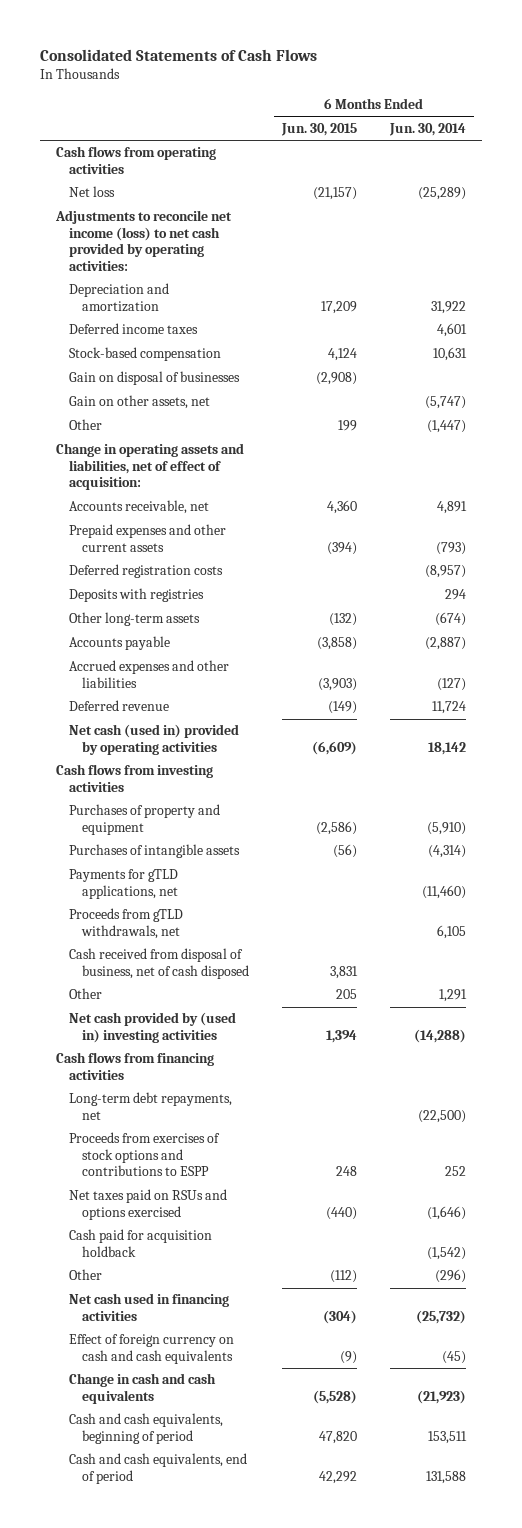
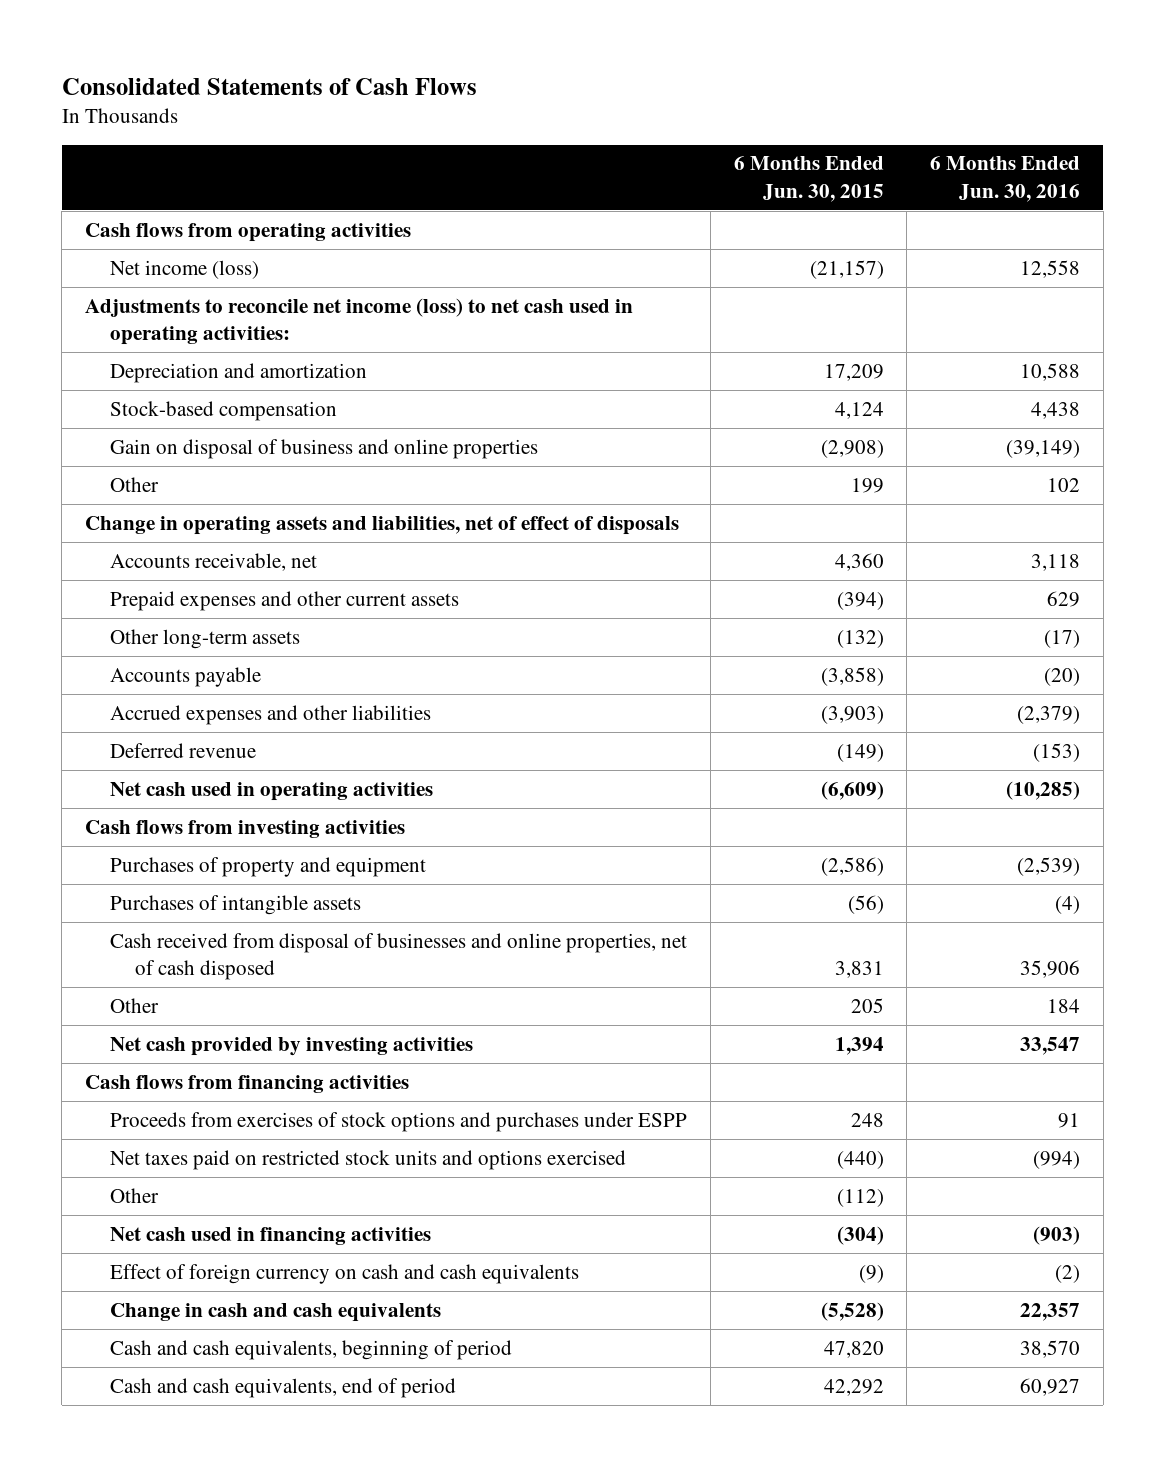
- | 6 Months Ended Jun. 30, 2015 | 6 Months Ended Jun. 30, 2014
+ | 6 Months Ended Jun. 30, 2015 | 6 Months Ended Jun. 30, 2016
- Net loss | (21,157) | (25,289)
- Adjustments to reconcile net income (loss) to net cash provided by operating activities:
+ Net income (loss) | (21,157) | 12,558
+ Adjustments to reconcile net income (loss) to net cash used in operating activities:
- Deferred income taxes | | 4,601
- Gain on disposal of businesses | (2,908) |
- Gain on other assets, net | | (5,747)
+ Gain on disposal of business and online properties | (2,908) | (39,149)
- Change in operating assets and liabilities, net of effect of acquisition:
+ Change in operating assets and liabilities, net of effect of disposals
- Deferred registration costs | | (8,957)
- Deposits with registries | | 294
- Net cash (used in) provided by operating activities | (6,609) | 18,142
+ Net cash used in operating activities | (6,609) | (10,285)
- Payments for gTLD applications, net | | (11,460)
- Proceeds from gTLD withdrawals, net | | 6,105
- Cash received from disposal of business, net of cash disposed | 3,831 |
+ Cash received from disposal of businesses and online properties, net of cash disposed | 3,831 | 35,906
- Net cash provided by (used in) investing activities | 1,394 | (14,288)
+ Net cash provided by investing activities | 1,394 | 33,547
- Long-term debt repayments, net | | (22,500)
- Proceeds from exercises of stock options and contributions to ESPP | 248 | 252
- Net taxes paid on RSUs and options exercised | (440) | (1,646)
- Cash paid for acquisition holdback | | (1,542)
+ Proceeds from exercises of stock options and purchases under ESPP | 248 | 91
+ Net taxes paid on restricted stock units and options exercised | (440) | (994)

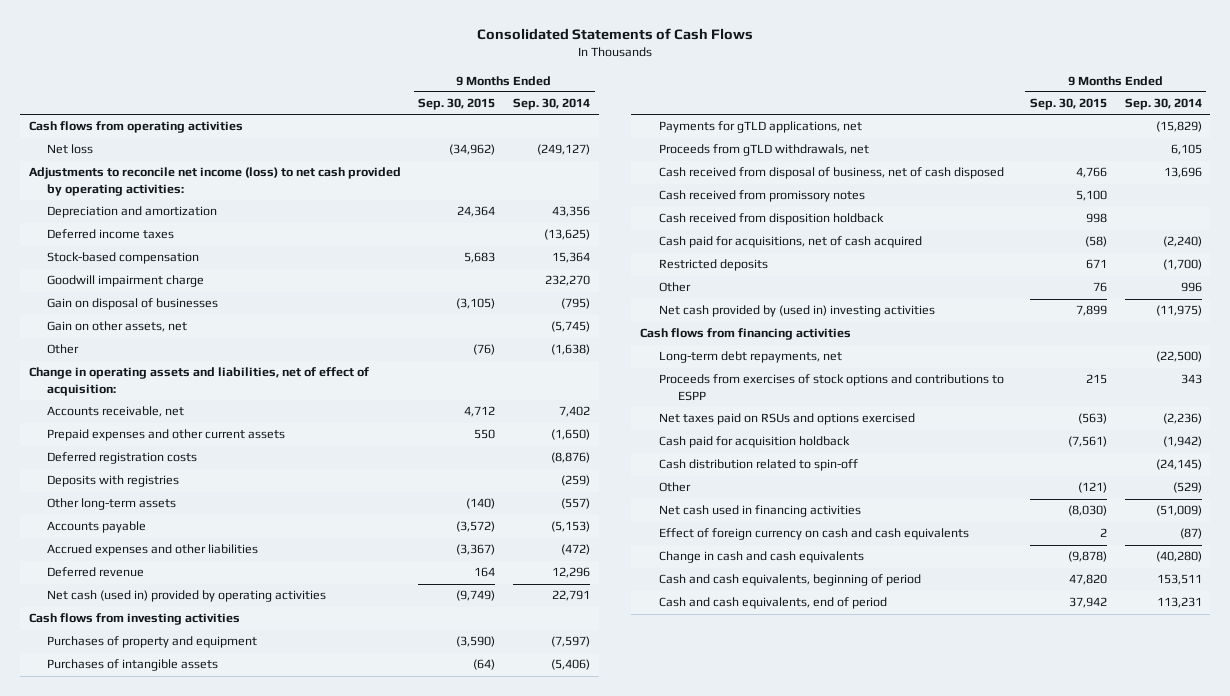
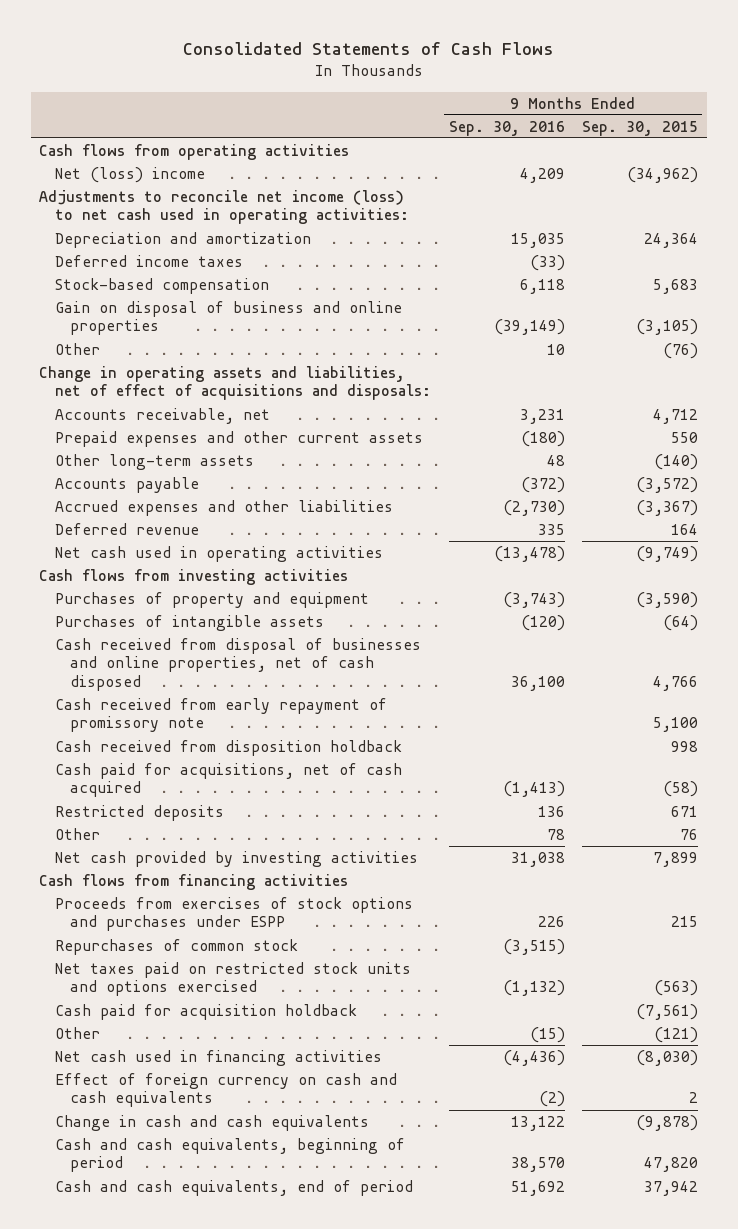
- | 9 Months Ended Sep. 30, 2015 | 9 Months Ended Sep. 30, 2014
+ | 9 Months Ended Sep. 30, 2016 | 9 Months Ended Sep. 30, 2015
- Net loss | (34,962) | (249,127)
- Adjustments to reconcile net income (loss) to net cash provided by operating activities:
+ Net (loss) income | 4,209 | (34,962)
+ Adjustments to reconcile net income (loss) to net cash used in operating activities:
- Goodwill impairment charge | | 232,270
- Gain on disposal of businesses | (3,105) | (795)
- Gain on other assets, net | | (5,745)
+ Gain on disposal of business and online properties | (39,149) | (3,105)
- Change in operating assets and liabilities, net of effect of acquisition:
+ Change in operating assets and liabilities, net of effect of acquisitions and disposals:
- Deferred registration costs | | (8,876)
- Deposits with registries | | (259)
- Net cash (used in) provided by operating activities | (9,749) | 22,791
+ Net cash used in operating activities | (13,478) | (9,749)
- Payments for gTLD applications, net | | (15,829)
- Proceeds from gTLD withdrawals, net | | 6,105
- Cash received from disposal of business, net of cash disposed | 4,766 | 13,696
- Cash received from promissory notes | 5,100 |
+ Cash received from disposal of businesses and online properties, net of cash disposed | 36,100 | 4,766
+ Cash received from early repayment of promissory note | | 5,100
- Net cash provided by (used in) investing activities | 7,899 | (11,975)
+ Net cash provided by investing activities | 31,038 | 7,899
- Long-term debt repayments, net | | (22,500)
- Proceeds from exercises of stock options and contributions to ESPP | 215 | 343
- Net taxes paid on RSUs and options exercised | (563) | (2,236)
+ Proceeds from exercises of stock options and purchases under ESPP | 226 | 215
+ Repurchases of common stock | (3,515) |
+ Net taxes paid on restricted stock units and options exercised | (1,132) | (563)
- Cash distribution related to spin-off | | (24,145)

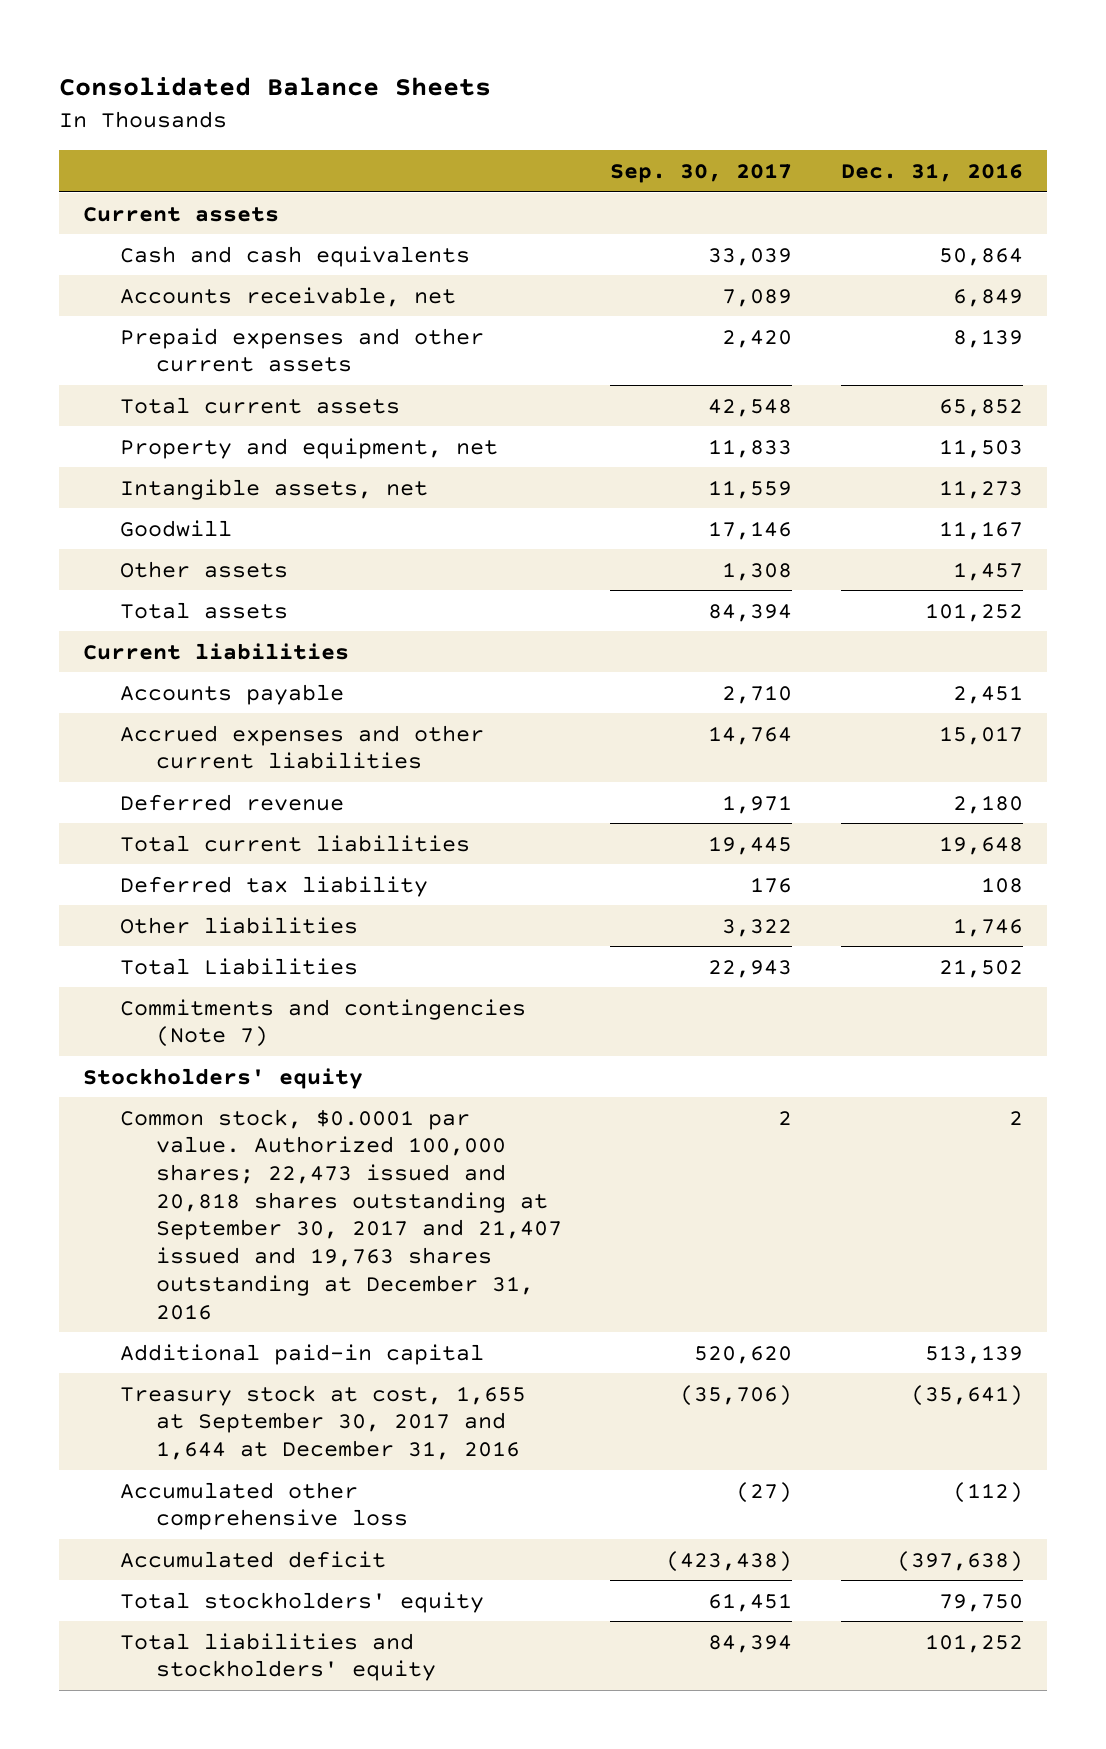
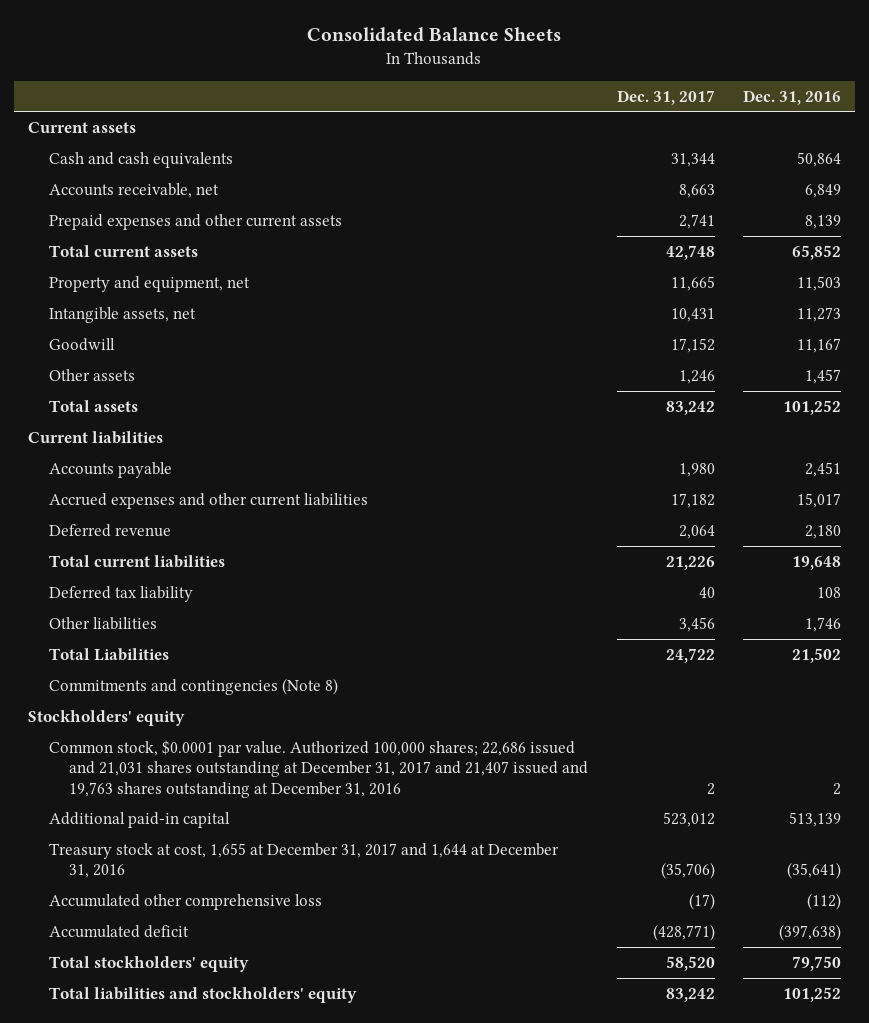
- | Sep. 30, 2017 | Dec. 31, 2016
+ | Dec. 31, 2017 | Dec. 31, 2016
- Commitments and contingencies (Note 7)
+ Commitments and contingencies (Note 8)
- Common stock, $0.0001 par value. Authorized 100,000 shares; 22,473 issued and 20,818 shares outstanding at September 30, 2017 and 21,407 issued and 19,763 shares outstanding at December 31, 2016 | 2 | 2
+ Common stock, $0.0001 par value. Authorized 100,000 shares; 22,686 issued and 21,031 shares outstanding at December 31, 2017 and 21,407 issued and 19,763 shares outstanding at December 31, 2016 | 2 | 2
- Treasury stock at cost, 1,655 at September 30, 2017 and 1,644 at December 31, 2016 | (35,706) | (35,641)
+ Treasury stock at cost, 1,655 at December 31, 2017 and 1,644 at December 31, 2016 | (35,706) | (35,641)

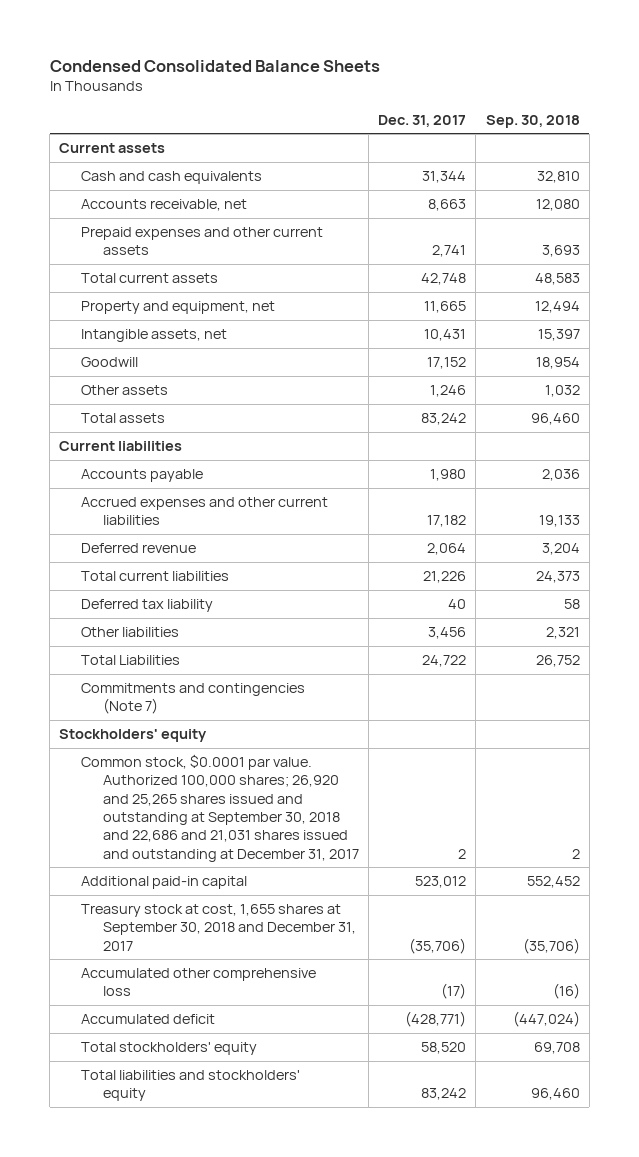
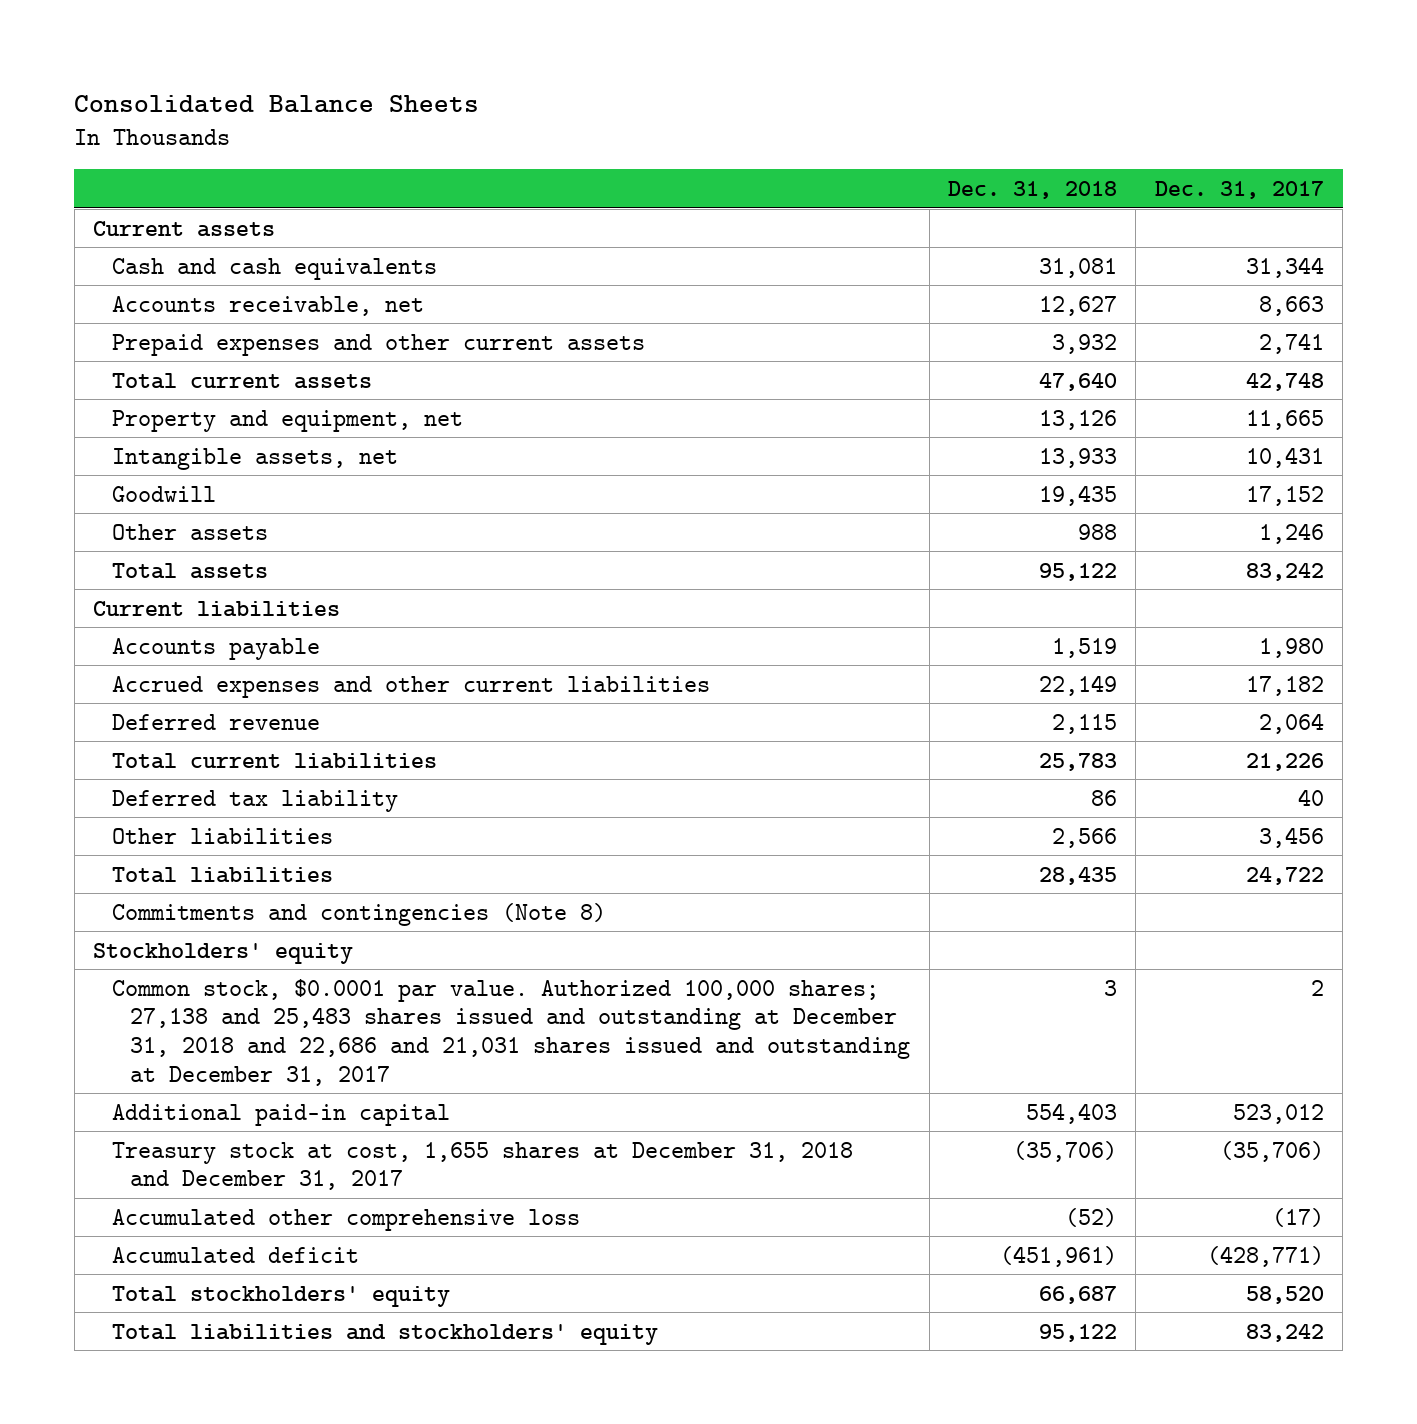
- Condensed Consolidated Balance Sheets
+ Consolidated Balance Sheets
- | Dec. 31, 2017 | Sep. 30, 2018
+ | Dec. 31, 2018 | Dec. 31, 2017
- Total Liabilities | 24,722 | 26,752
- Commitments and contingencies (Note 7)
+ Total liabilities | 28,435 | 24,722
+ Commitments and contingencies (Note 8)
- Common stock, $0.0001 par value. Authorized 100,000 shares; 26,920 and 25,265 shares issued and outstanding at September 30, 2018 and 22,686 and 21,031 shares issued and outstanding at December 31, 2017 | 2 | 2
+ Common stock, $0.0001 par value. Authorized 100,000 shares; 27,138 and 25,483 shares issued and outstanding at December 31, 2018 and 22,686 and 21,031 shares issued and outstanding at December 31, 2017 | 3 | 2
- Treasury stock at cost, 1,655 shares at September 30, 2018 and December 31, 2017 | (35,706) | (35,706)
+ Treasury stock at cost, 1,655 shares at December 31, 2018 and December 31, 2017 | (35,706) | (35,706)

